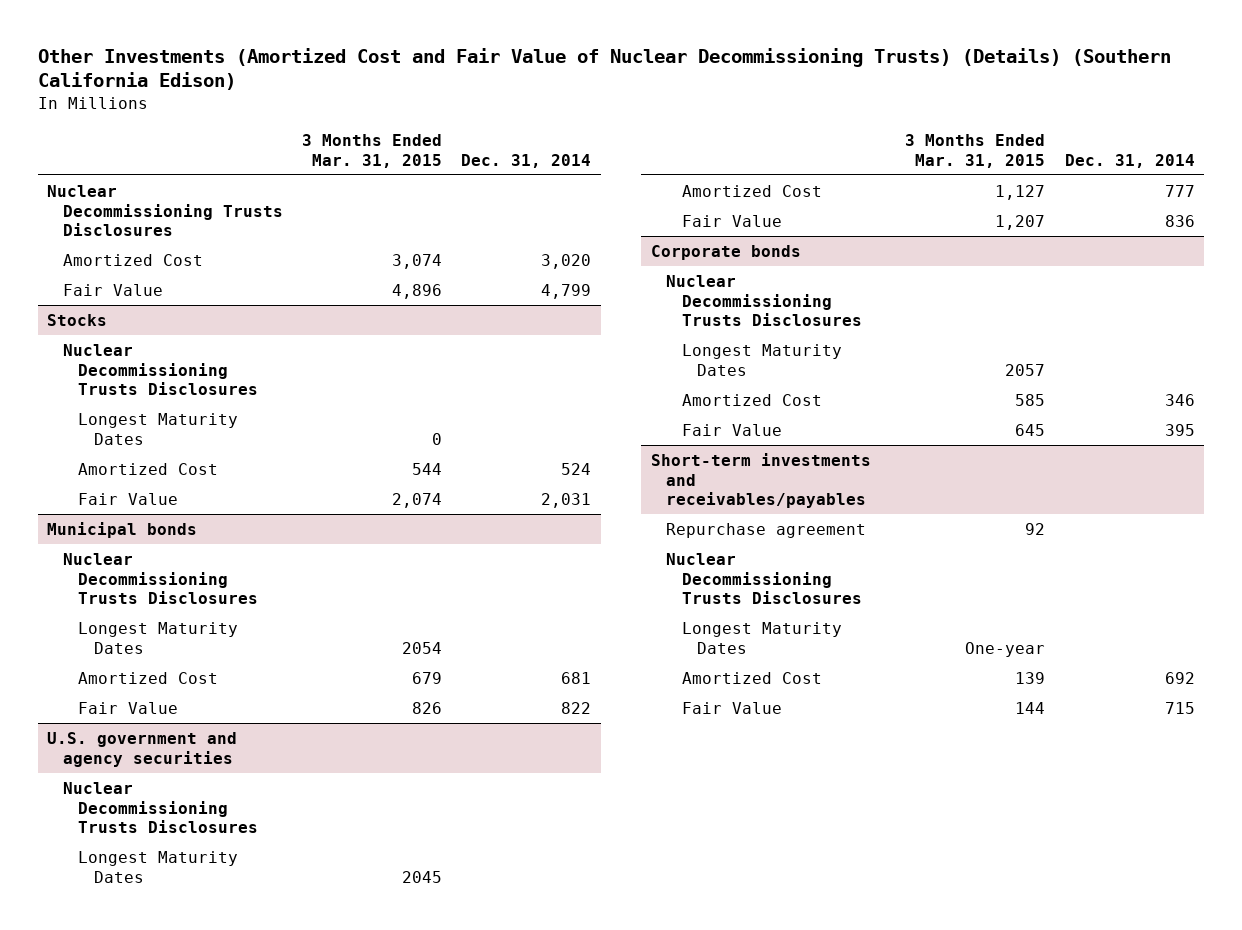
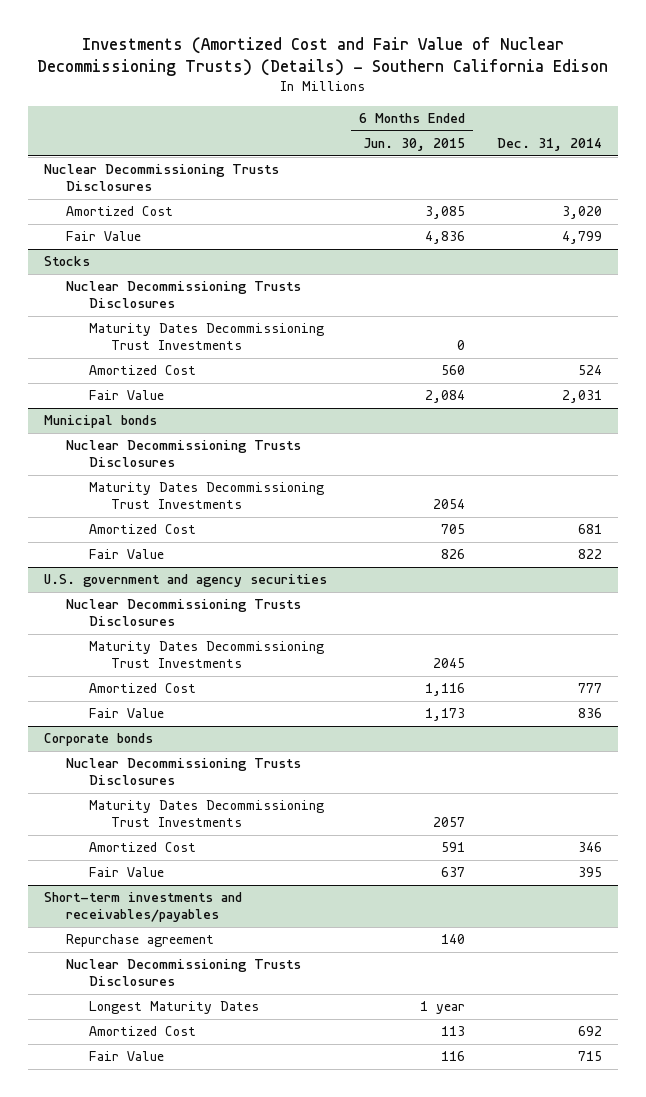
- Other Investments (Amortized Cost and Fair Value of Nuclear Decommissioning Trusts) (Details) (Southern California Edison)
+ Investments (Amortized Cost and Fair Value of Nuclear Decommissioning Trusts) (Details) - Southern California Edison
- | 3 Months Ended Mar. 31, 2015 | Dec. 31, 2014
+ | 6 Months Ended Jun. 30, 2015 | Dec. 31, 2014
@ Stocks
- Longest Maturity Dates | 0 |
+ Maturity Dates Decommissioning Trust Investments | 0 |
@ Municipal bonds
- Longest Maturity Dates | 2054 |
+ Maturity Dates Decommissioning Trust Investments | 2054 |
@ U.S. government and agency securities
- Longest Maturity Dates | 2045 |
+ Maturity Dates Decommissioning Trust Investments | 2045 |
@ Corporate bonds
- Longest Maturity Dates | 2057 |
+ Maturity Dates Decommissioning Trust Investments | 2057 |

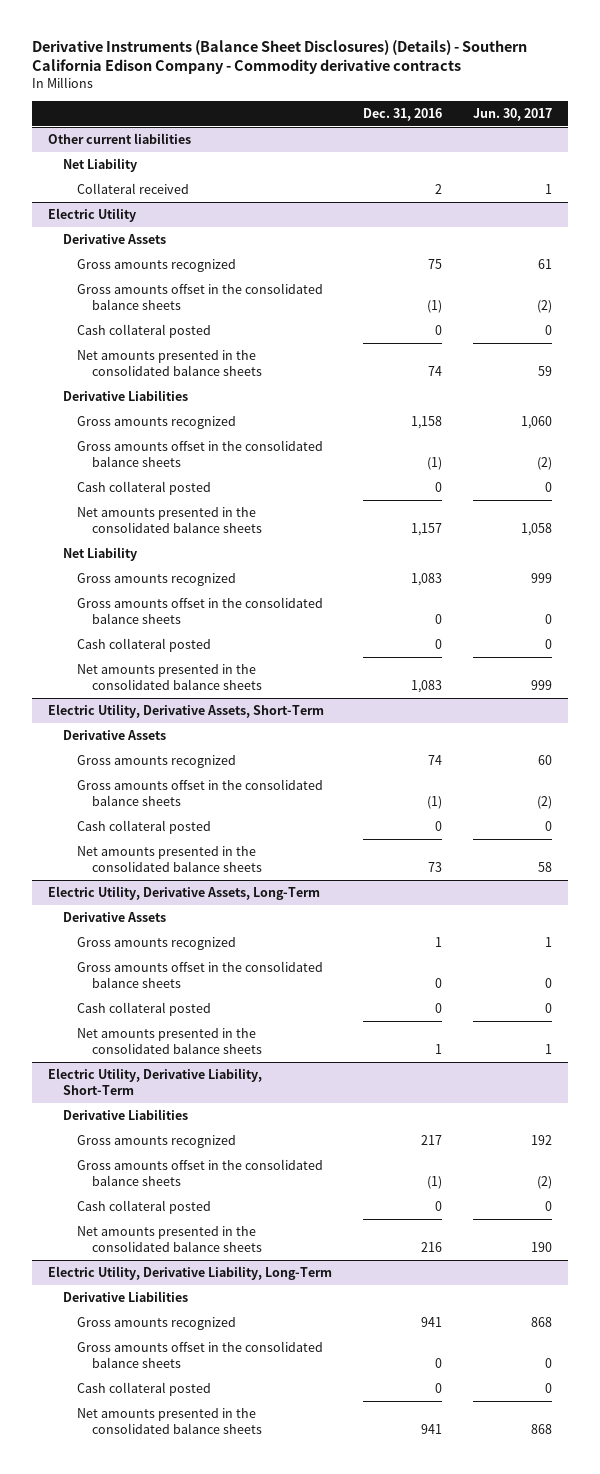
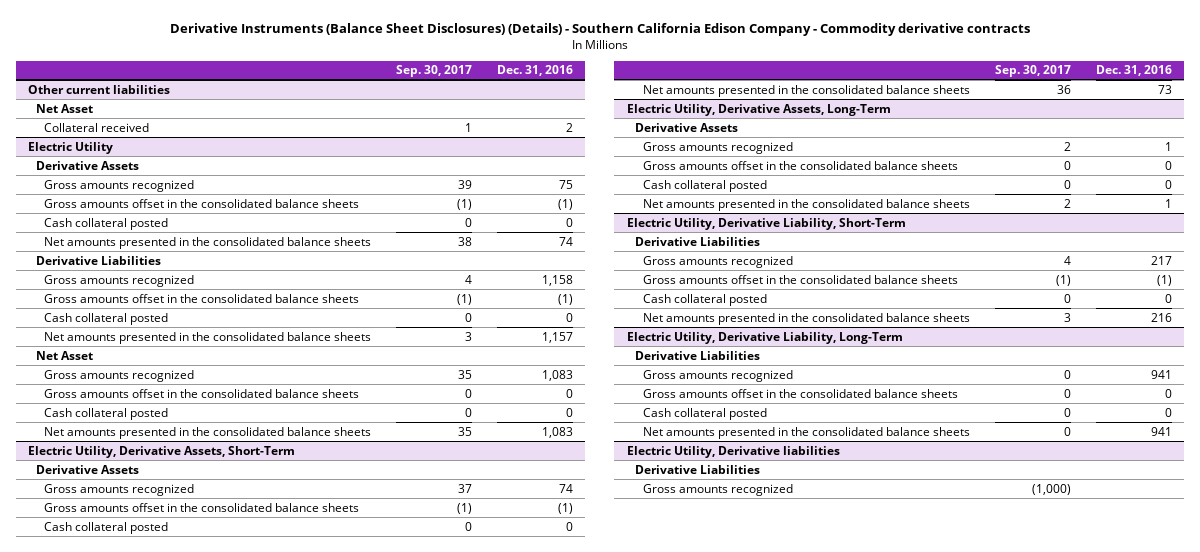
- | Dec. 31, 2016 | Jun. 30, 2017
+ | Sep. 30, 2017 | Dec. 31, 2016
@ Other current liabilities
- Net Liability
+ Net Asset
@ Electric Utility
- Net Liability
+ Net Asset
+ Electric Utility, Derivative liabilities
+ Derivative Liabilities
+ Gross amounts recognized | (1,000) |

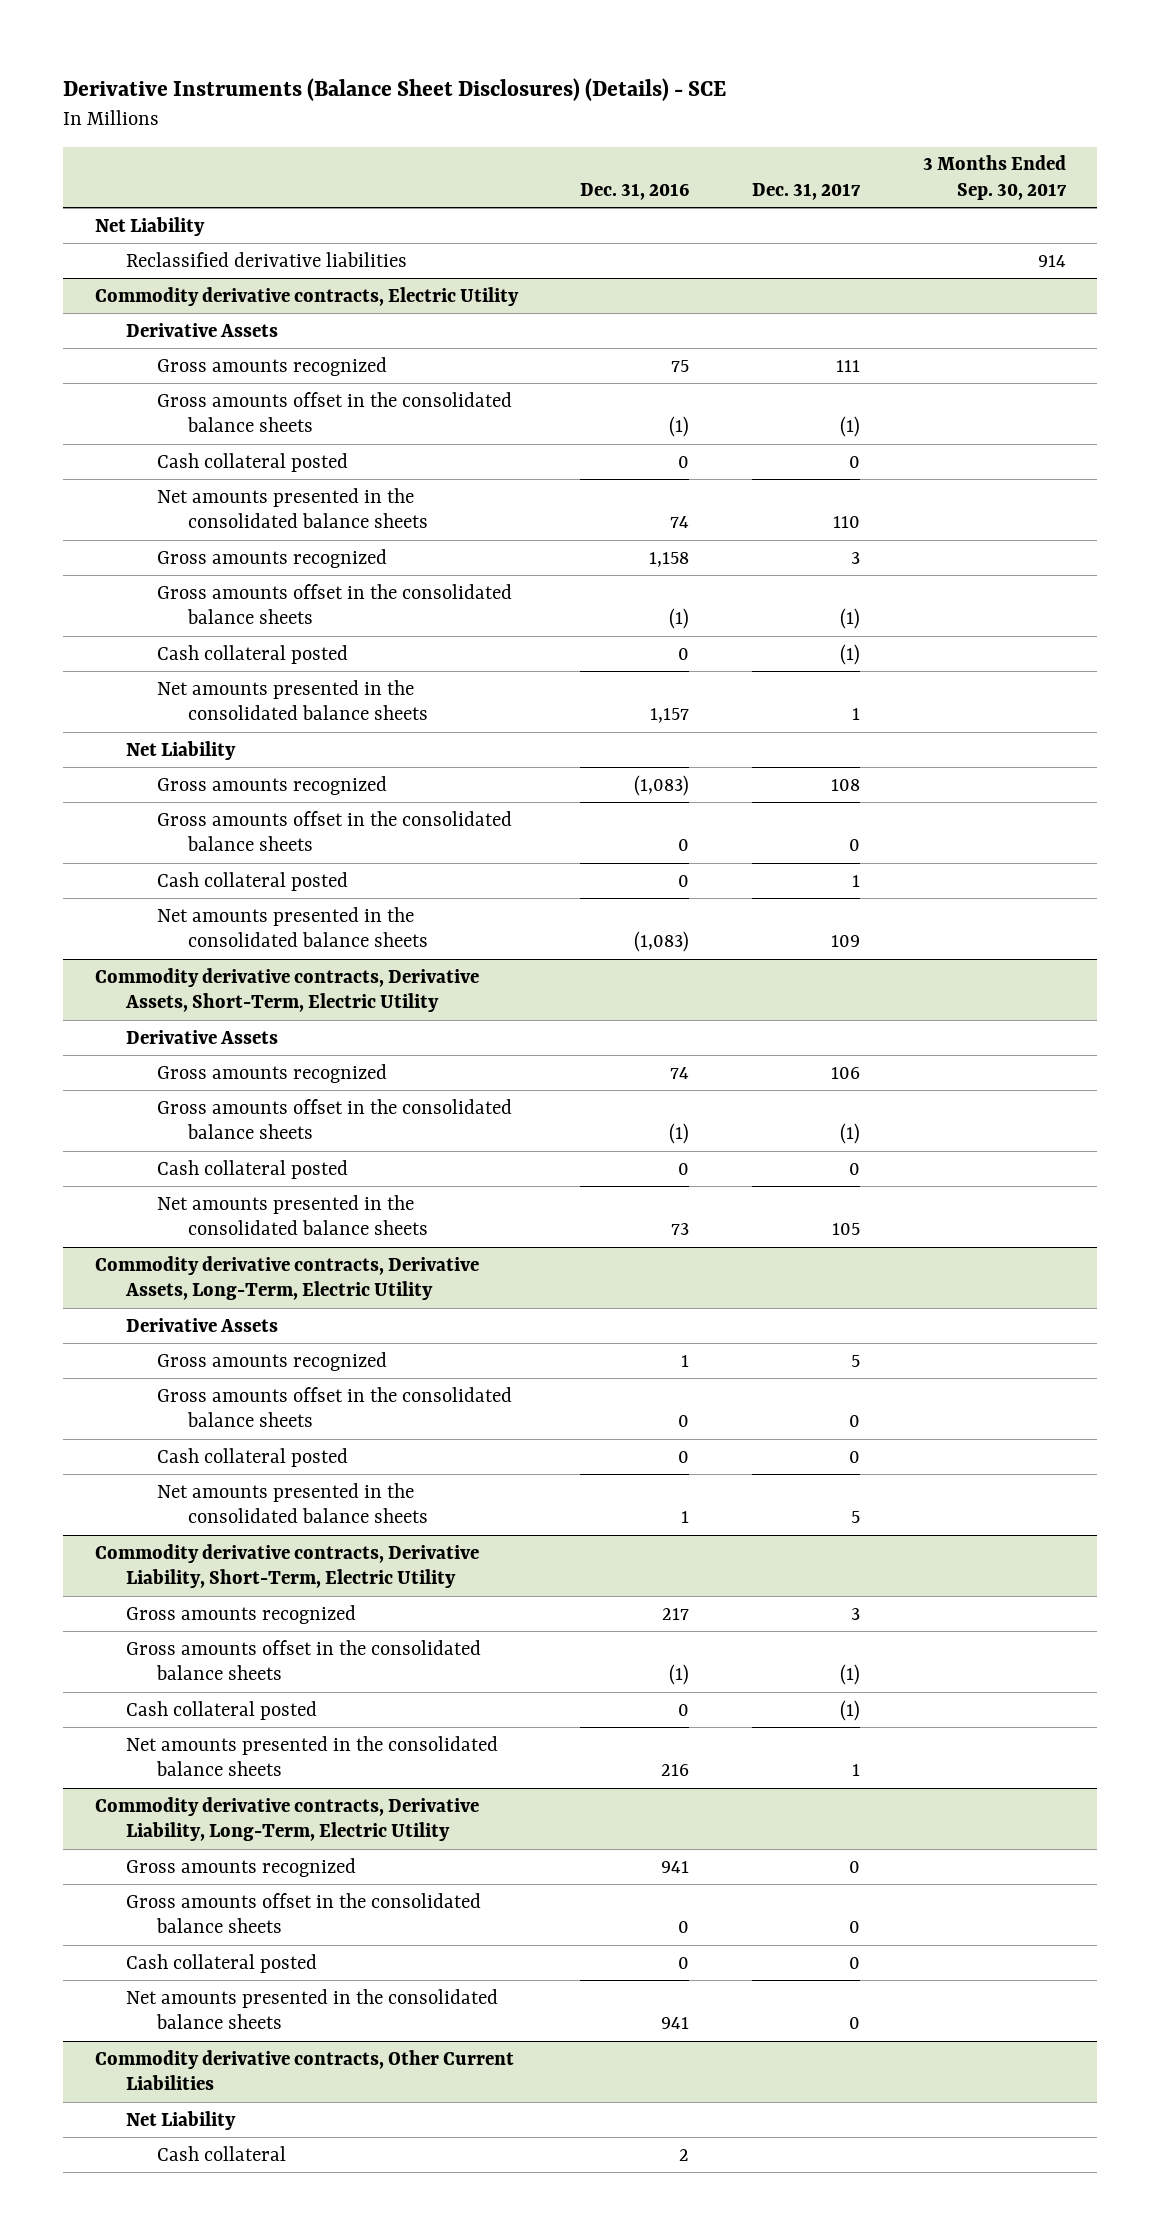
- Derivative Instruments (Balance Sheet Disclosures) (Details) - Southern California Edison Company - Commodity derivative contracts
+ Derivative Instruments (Balance Sheet Disclosures) (Details) - SCE
- | Sep. 30, 2017 | Dec. 31, 2016
+ | Dec. 31, 2016 | Dec. 31, 2017 | 3 Months Ended Sep. 30, 2017
- Other current liabilities
- Net Asset
- Collateral received | 1 | 2
- Electric Utility
+ Net Liability
+ Reclassified derivative liabilities | | | 914
+ Commodity derivative contracts, Electric Utility
- Derivative Liabilities
- Net Asset
- Gross amounts recognized | 35 | 1,083
+ Net Liability
+ Gross amounts recognized | (1,083) | 108 |
- Net amounts presented in the consolidated balance sheets | 35 | 1,083
- Electric Utility, Derivative Assets, Short-Term
+ Net amounts presented in the consolidated balance sheets | (1,083) | 109 |
+ Commodity derivative contracts, Derivative Assets, Short-Term, Electric Utility
- Electric Utility, Derivative Assets, Long-Term
+ Commodity derivative contracts, Derivative Assets, Long-Term, Electric Utility
- Electric Utility, Derivative Liability, Short-Term
- Derivative Liabilities
+ Commodity derivative contracts, Derivative Liability, Short-Term, Electric Utility
- Electric Utility, Derivative Liability, Long-Term
- Derivative Liabilities
+ Commodity derivative contracts, Derivative Liability, Long-Term, Electric Utility
- Electric Utility, Derivative liabilities
- Derivative Liabilities
- Gross amounts recognized | (1,000) |
+ Commodity derivative contracts, Other Current Liabilities
+ Net Liability
+ Cash collateral | 2 | |

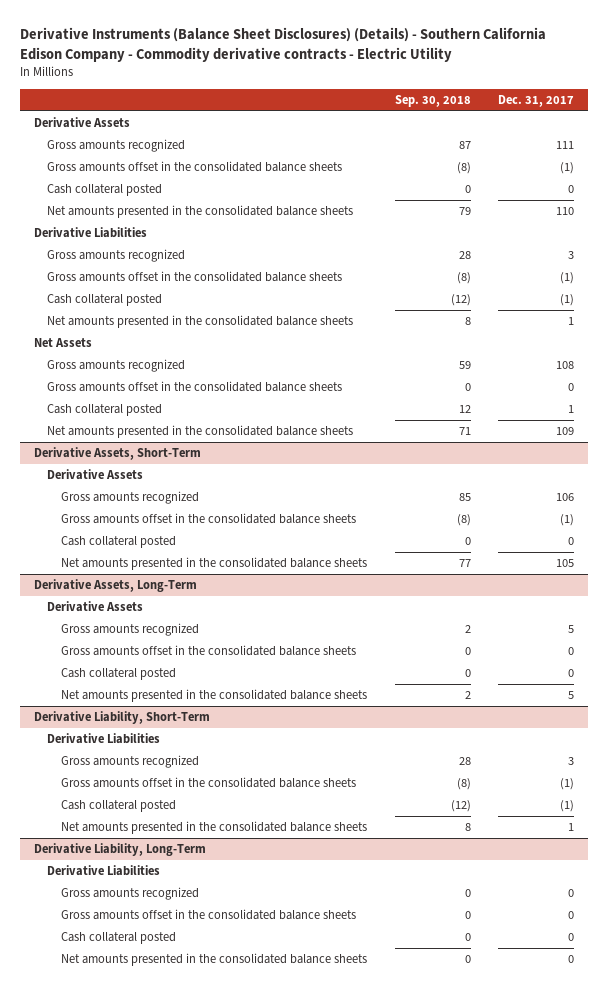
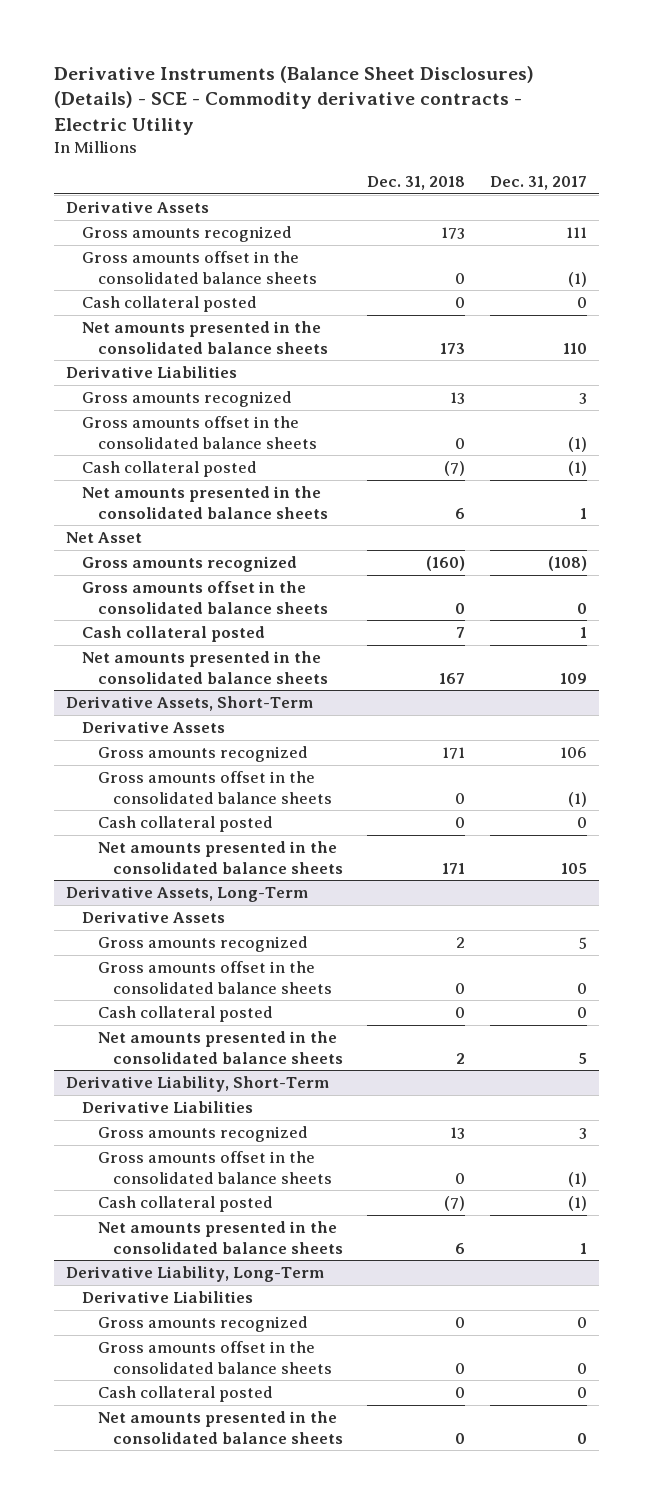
- Derivative Instruments (Balance Sheet Disclosures) (Details) - Southern California Edison Company - Commodity derivative contracts - Electric Utility
+ Derivative Instruments (Balance Sheet Disclosures) (Details) - SCE - Commodity derivative contracts - Electric Utility
- | Sep. 30, 2018 | Dec. 31, 2017
+ | Dec. 31, 2018 | Dec. 31, 2017
- Net Assets
- Gross amounts recognized | 59 | 108
+ Net Asset
+ Gross amounts recognized | (160) | (108)

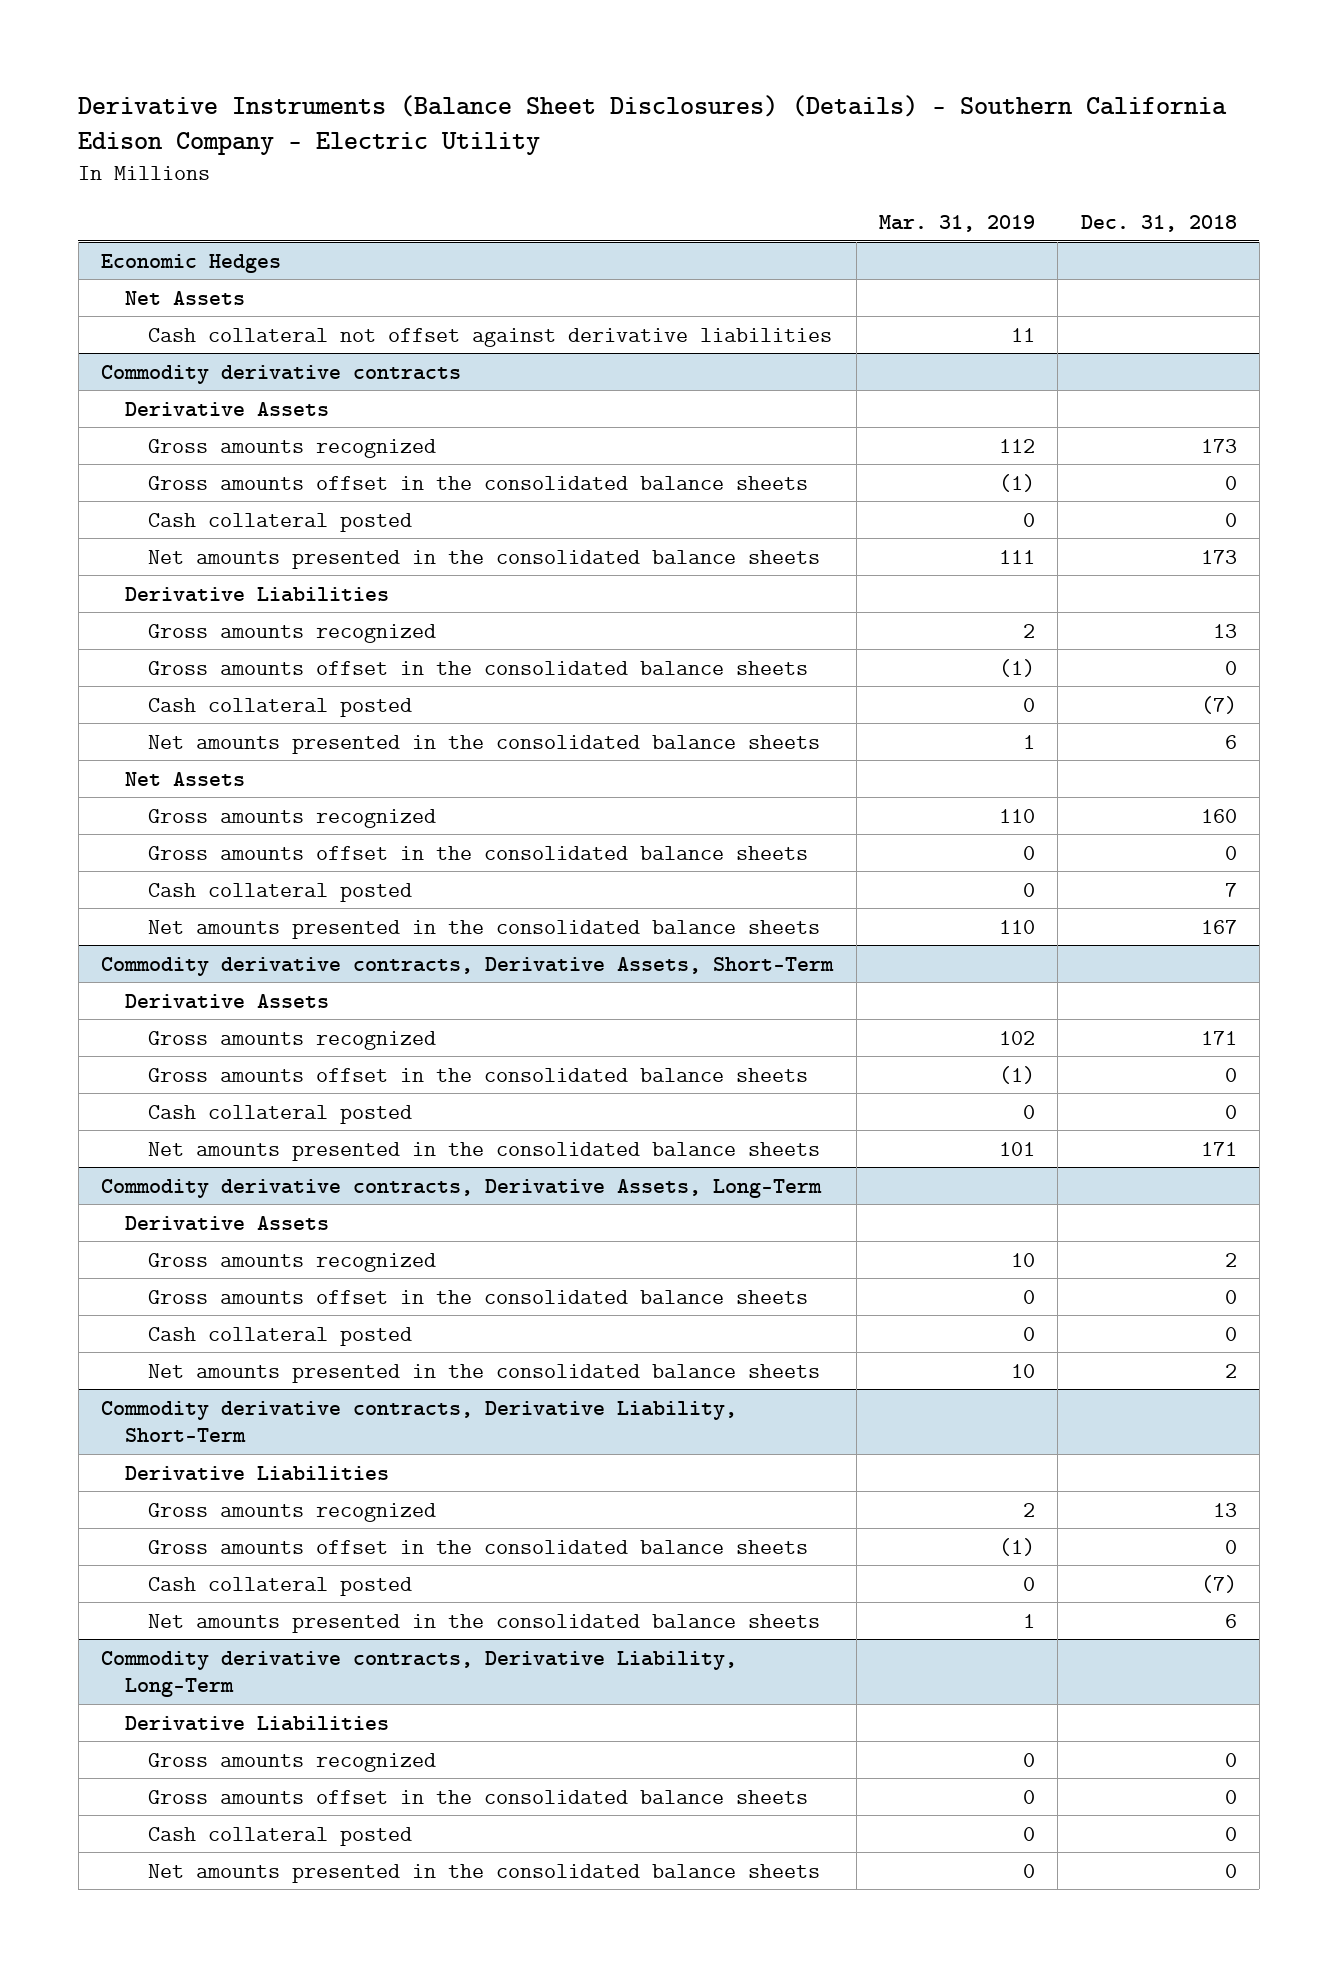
- Derivative Instruments (Balance Sheet Disclosures) (Details) - SCE - Commodity derivative contracts - Electric Utility
+ Derivative Instruments (Balance Sheet Disclosures) (Details) - Southern California Edison Company - Electric Utility
- | Dec. 31, 2018 | Dec. 31, 2017
+ | Mar. 31, 2019 | Dec. 31, 2018
+ Economic Hedges
+ Net Assets
+ Cash collateral not offset against derivative liabilities | 11 |
+ Commodity derivative contracts
- Net Asset
- Gross amounts recognized | (160) | (108)
+ Net Assets
+ Gross amounts recognized | 110 | 160
- Derivative Assets, Short-Term
+ Commodity derivative contracts, Derivative Assets, Short-Term
- Derivative Assets, Long-Term
+ Commodity derivative contracts, Derivative Assets, Long-Term
- Derivative Liability, Short-Term
+ Commodity derivative contracts, Derivative Liability, Short-Term
- Derivative Liability, Long-Term
+ Commodity derivative contracts, Derivative Liability, Long-Term

